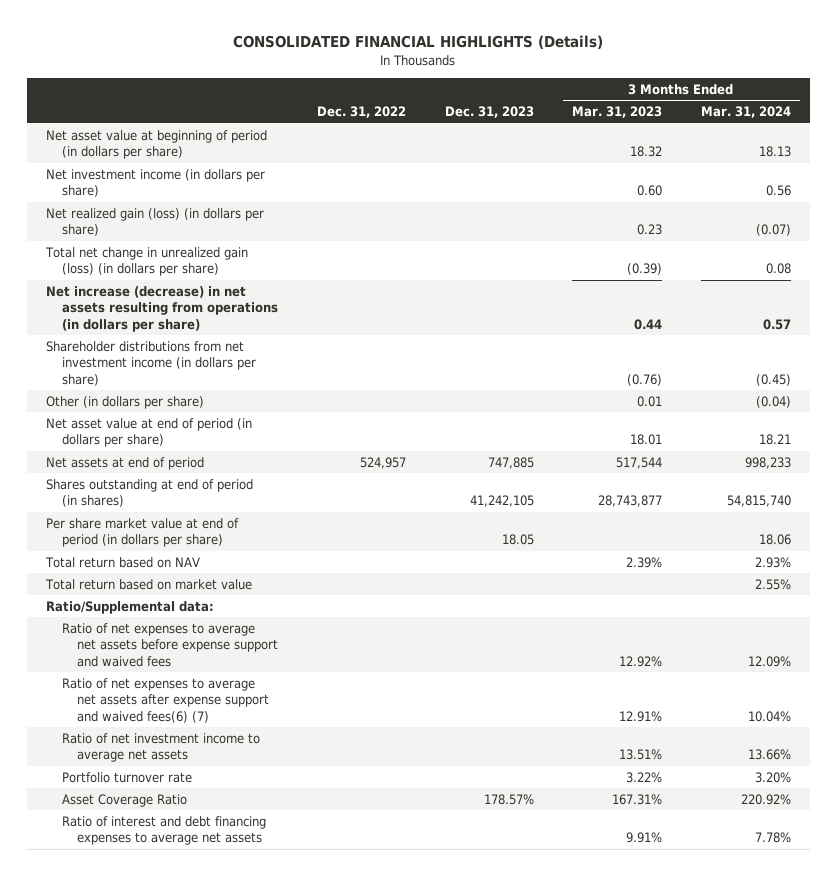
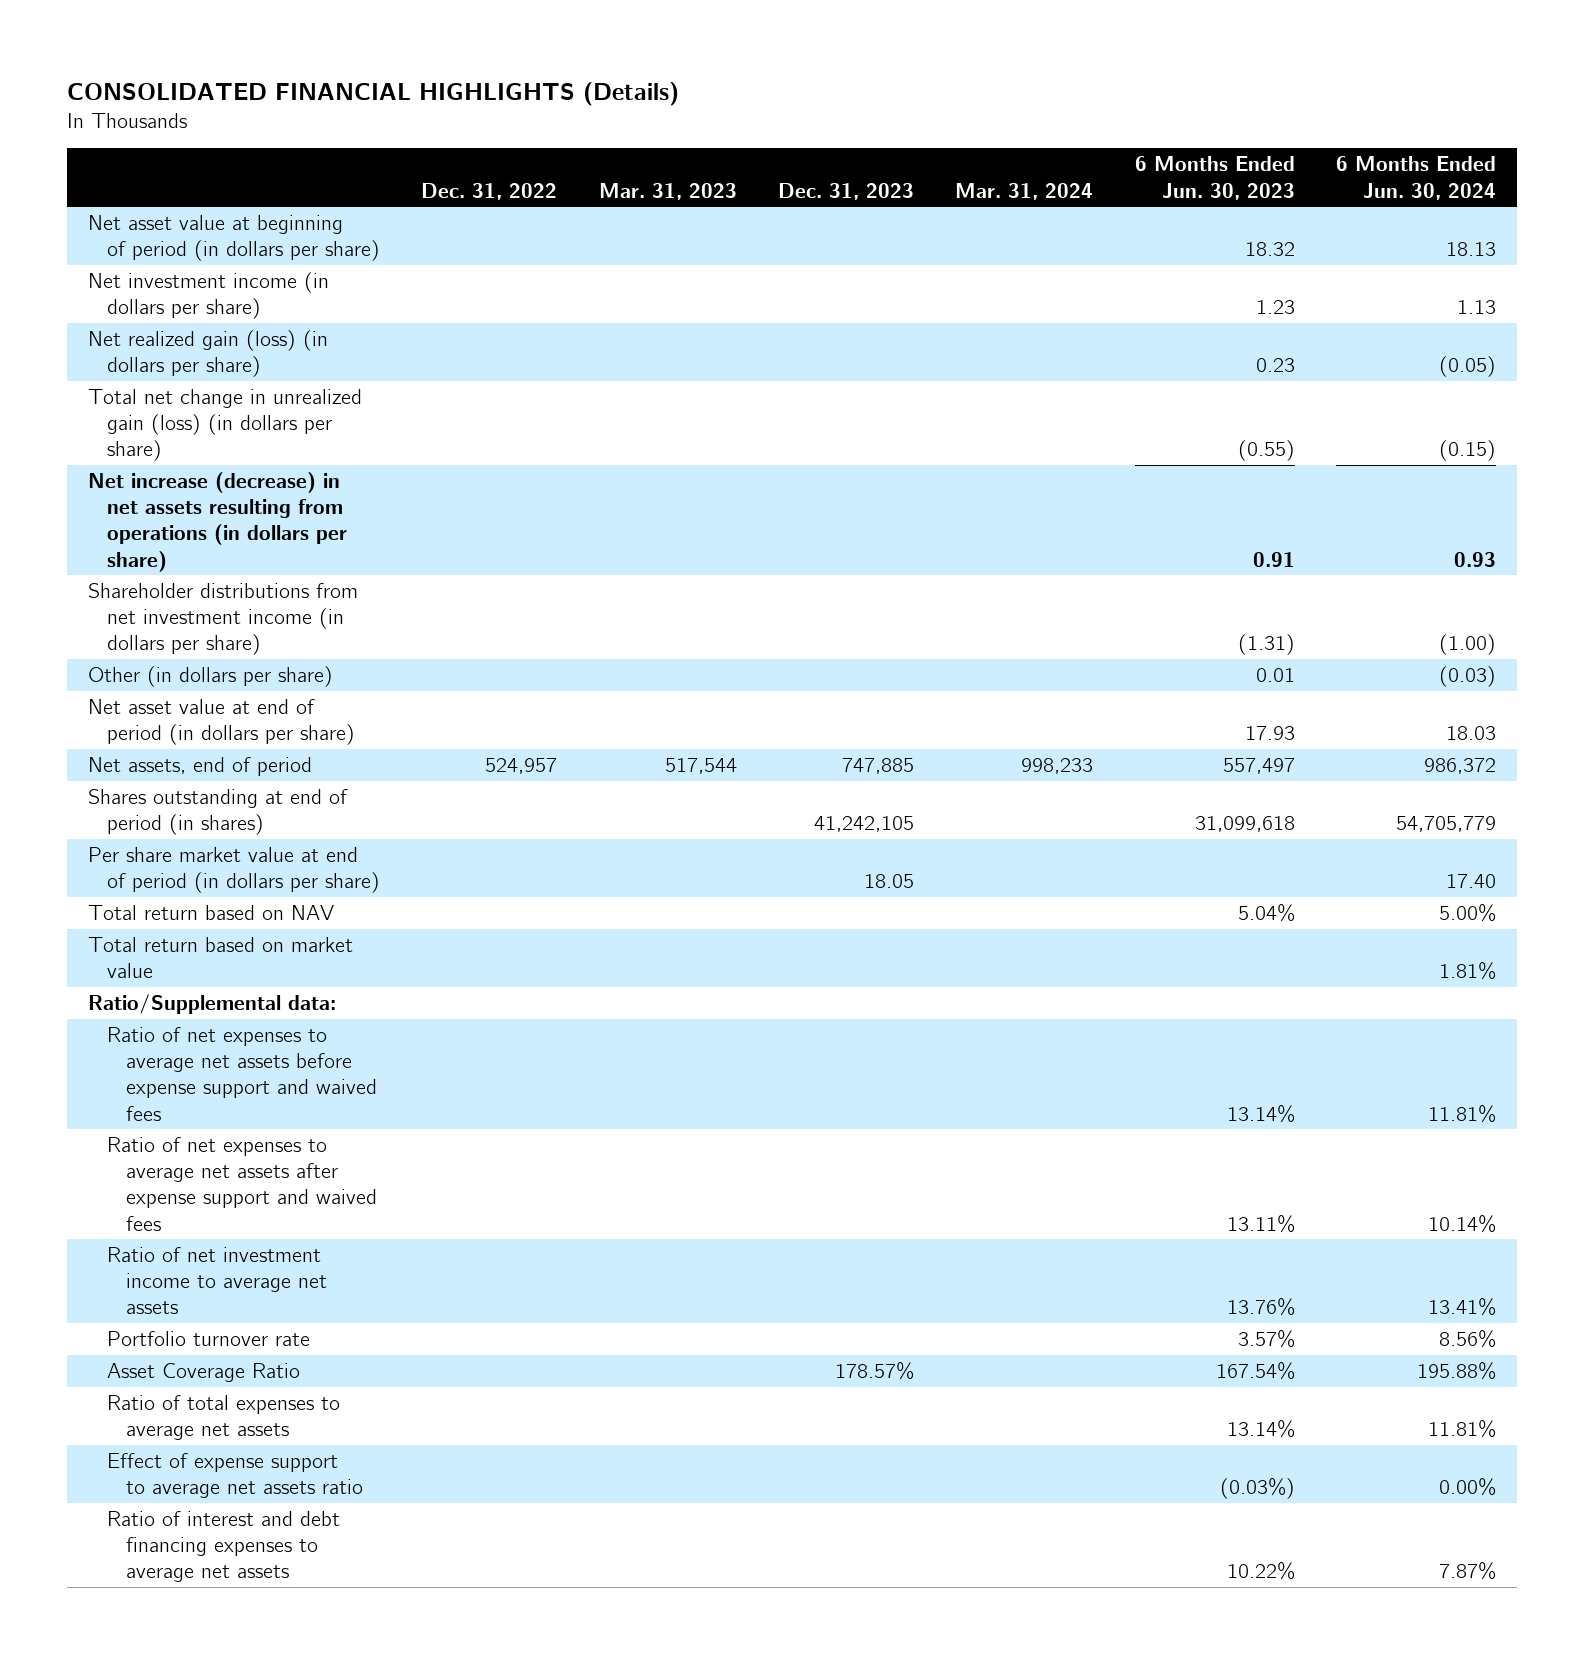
- | Dec. 31, 2022 | Dec. 31, 2023 | 3 Months Ended Mar. 31, 2023 | 3 Months Ended Mar. 31, 2024
+ | Dec. 31, 2022 | Mar. 31, 2023 | Dec. 31, 2023 | Mar. 31, 2024 | 6 Months Ended Jun. 30, 2023 | 6 Months Ended Jun. 30, 2024
- Net assets at end of period | 524,957 | 747,885 | 517,544 | 998,233
+ Net assets, end of period | 524,957 | 517,544 | 747,885 | 998,233 | 557,497 | 986,372
- Ratio of net expenses to average net assets after expense support and waived fees(6) (7) | | | 12.91% | 10.04%
+ Ratio of net expenses to average net assets after expense support and waived fees | | | | | 13.11% | 10.14%
+ Ratio of total expenses to average net assets | | | | | 13.14% | 11.81%
+ Effect of expense support to average net assets ratio | | | | | (0.03%) | 0.00%

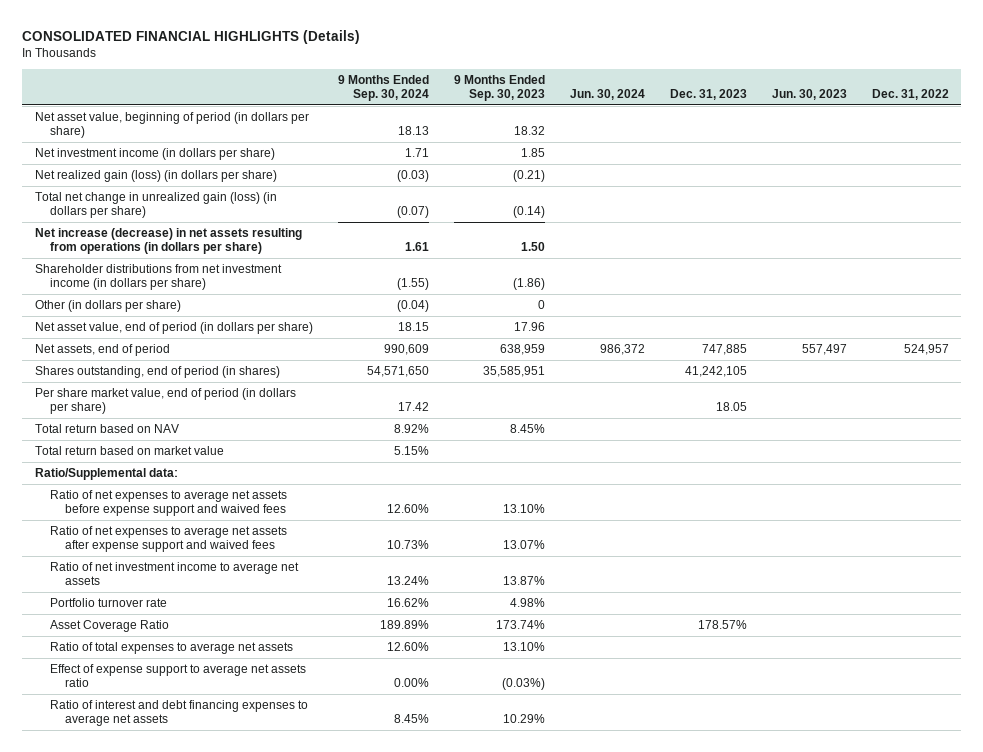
- | Dec. 31, 2022 | Mar. 31, 2023 | Dec. 31, 2023 | Mar. 31, 2024 | 6 Months Ended Jun. 30, 2023 | 6 Months Ended Jun. 30, 2024
+ | 9 Months Ended Sep. 30, 2024 | 9 Months Ended Sep. 30, 2023 | Jun. 30, 2024 | Dec. 31, 2023 | Jun. 30, 2023 | Dec. 31, 2022
- Net asset value at beginning of period (in dollars per share) | | | | | 18.32 | 18.13
+ Net asset value, beginning of period (in dollars per share) | 18.13 | 18.32 | | | |
- Net asset value at end of period (in dollars per share) | | | | | 17.93 | 18.03
+ Net asset value, end of period (in dollars per share) | 18.15 | 17.96 | | | |
- Shares outstanding at end of period (in shares) | | | 41,242,105 | | 31,099,618 | 54,705,779
- Per share market value at end of period (in dollars per share) | | | 18.05 | | | 17.40
+ Shares outstanding, end of period (in shares) | 54,571,650 | 35,585,951 | | 41,242,105 | |
+ Per share market value, end of period (in dollars per share) | 17.42 | | | 18.05 | |

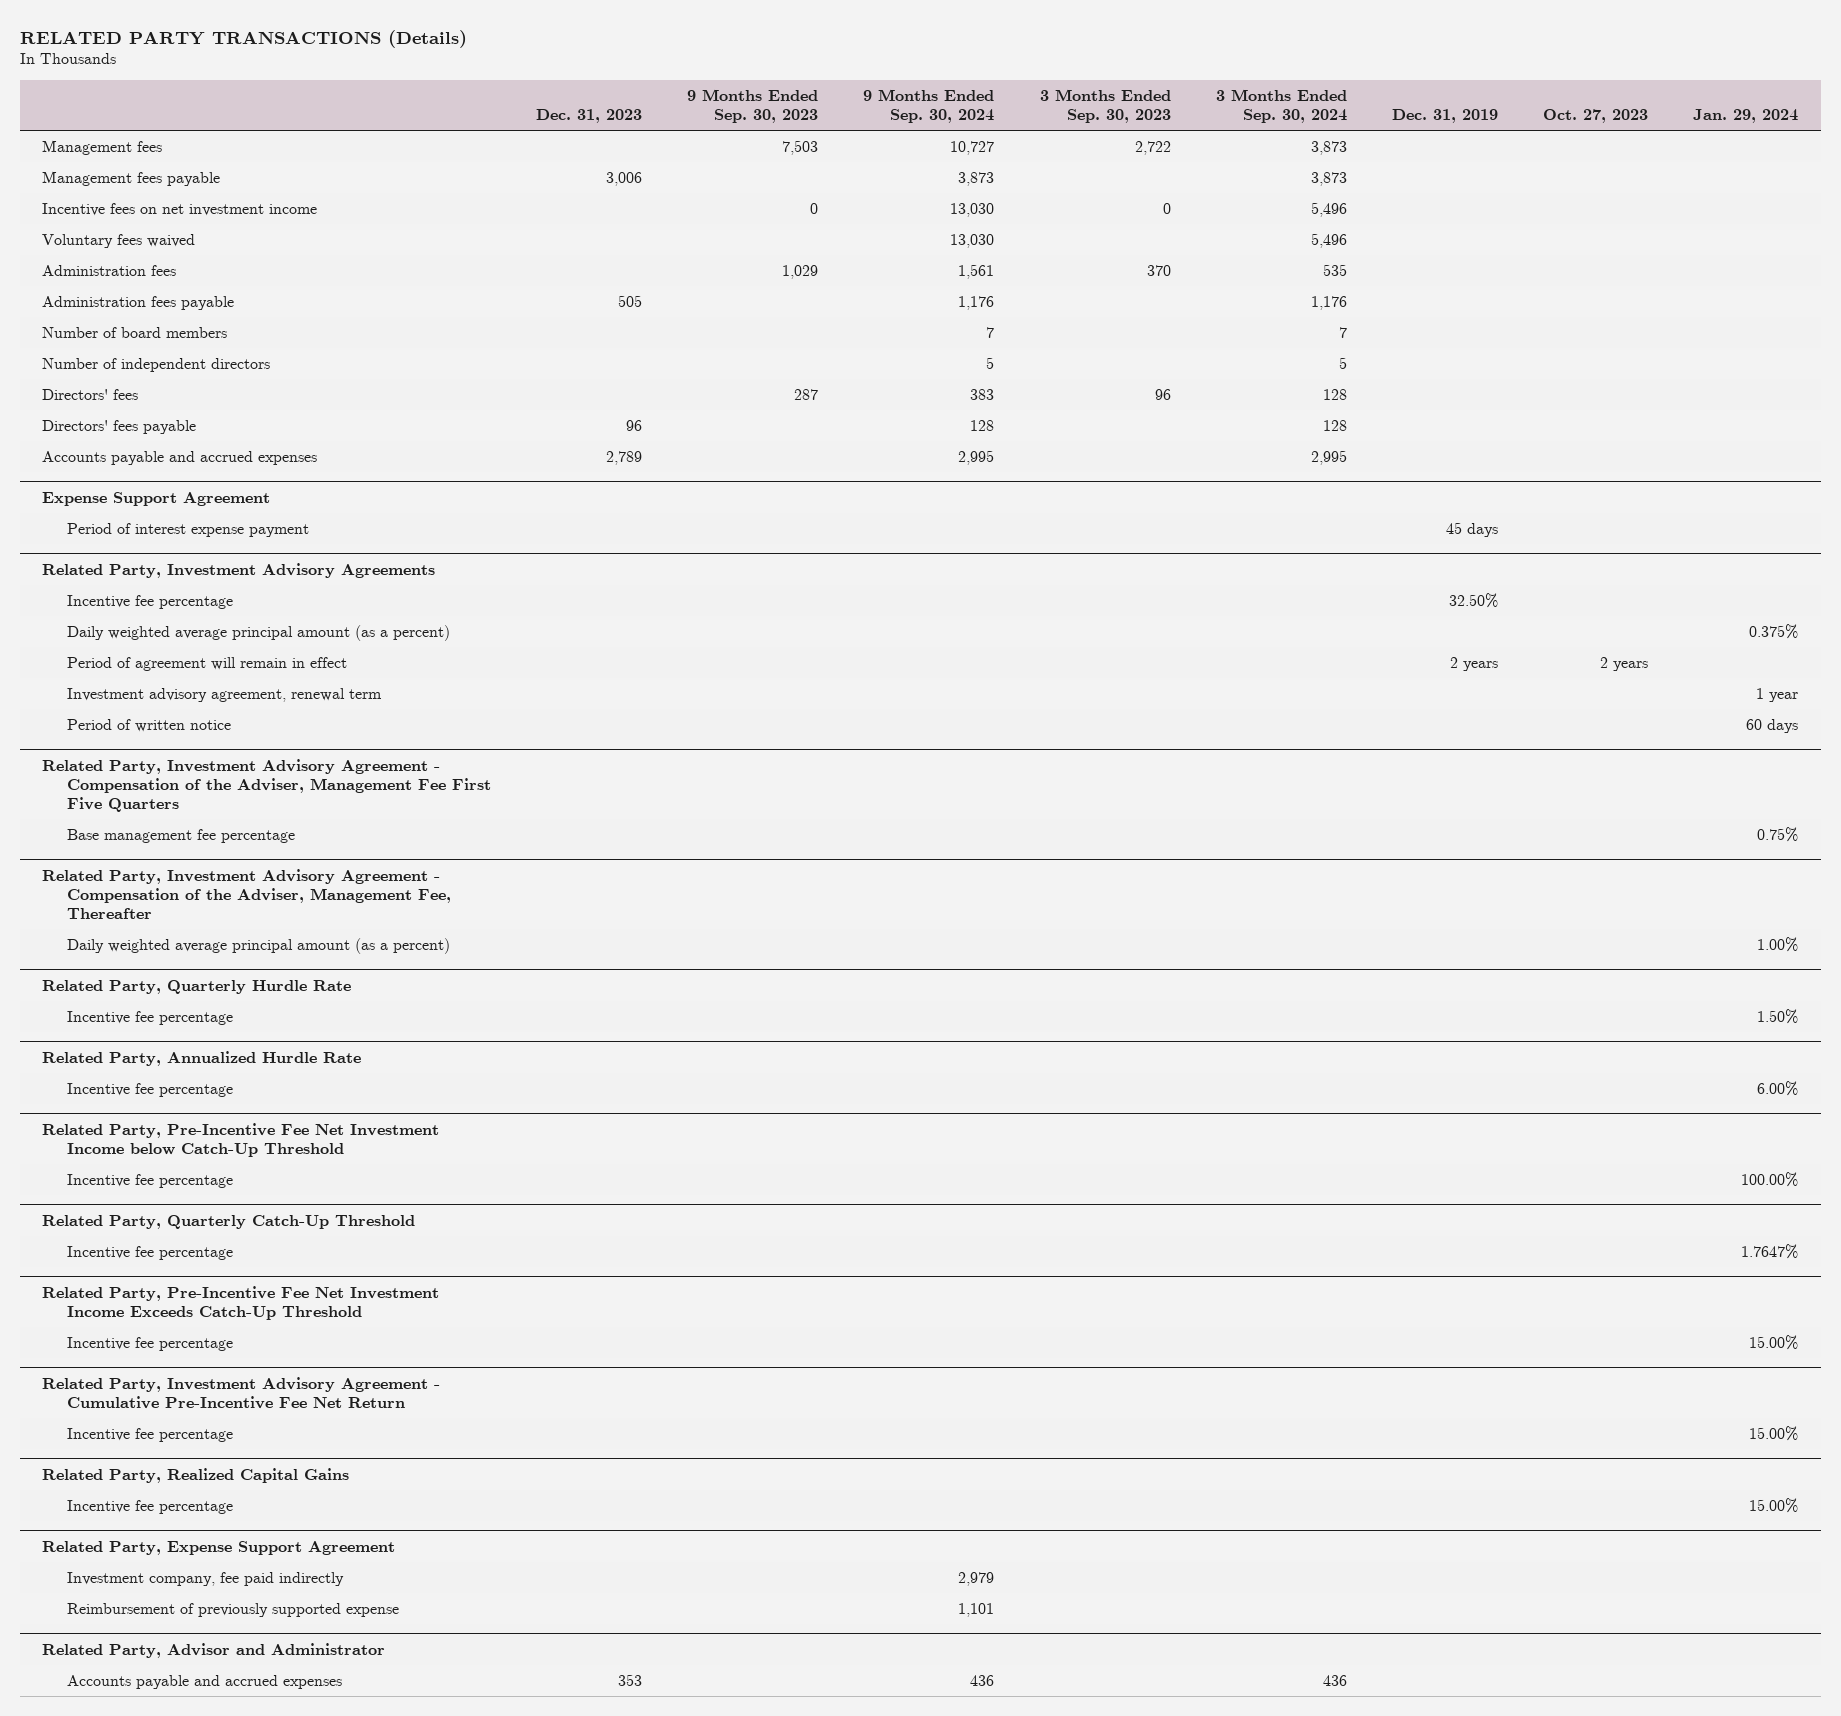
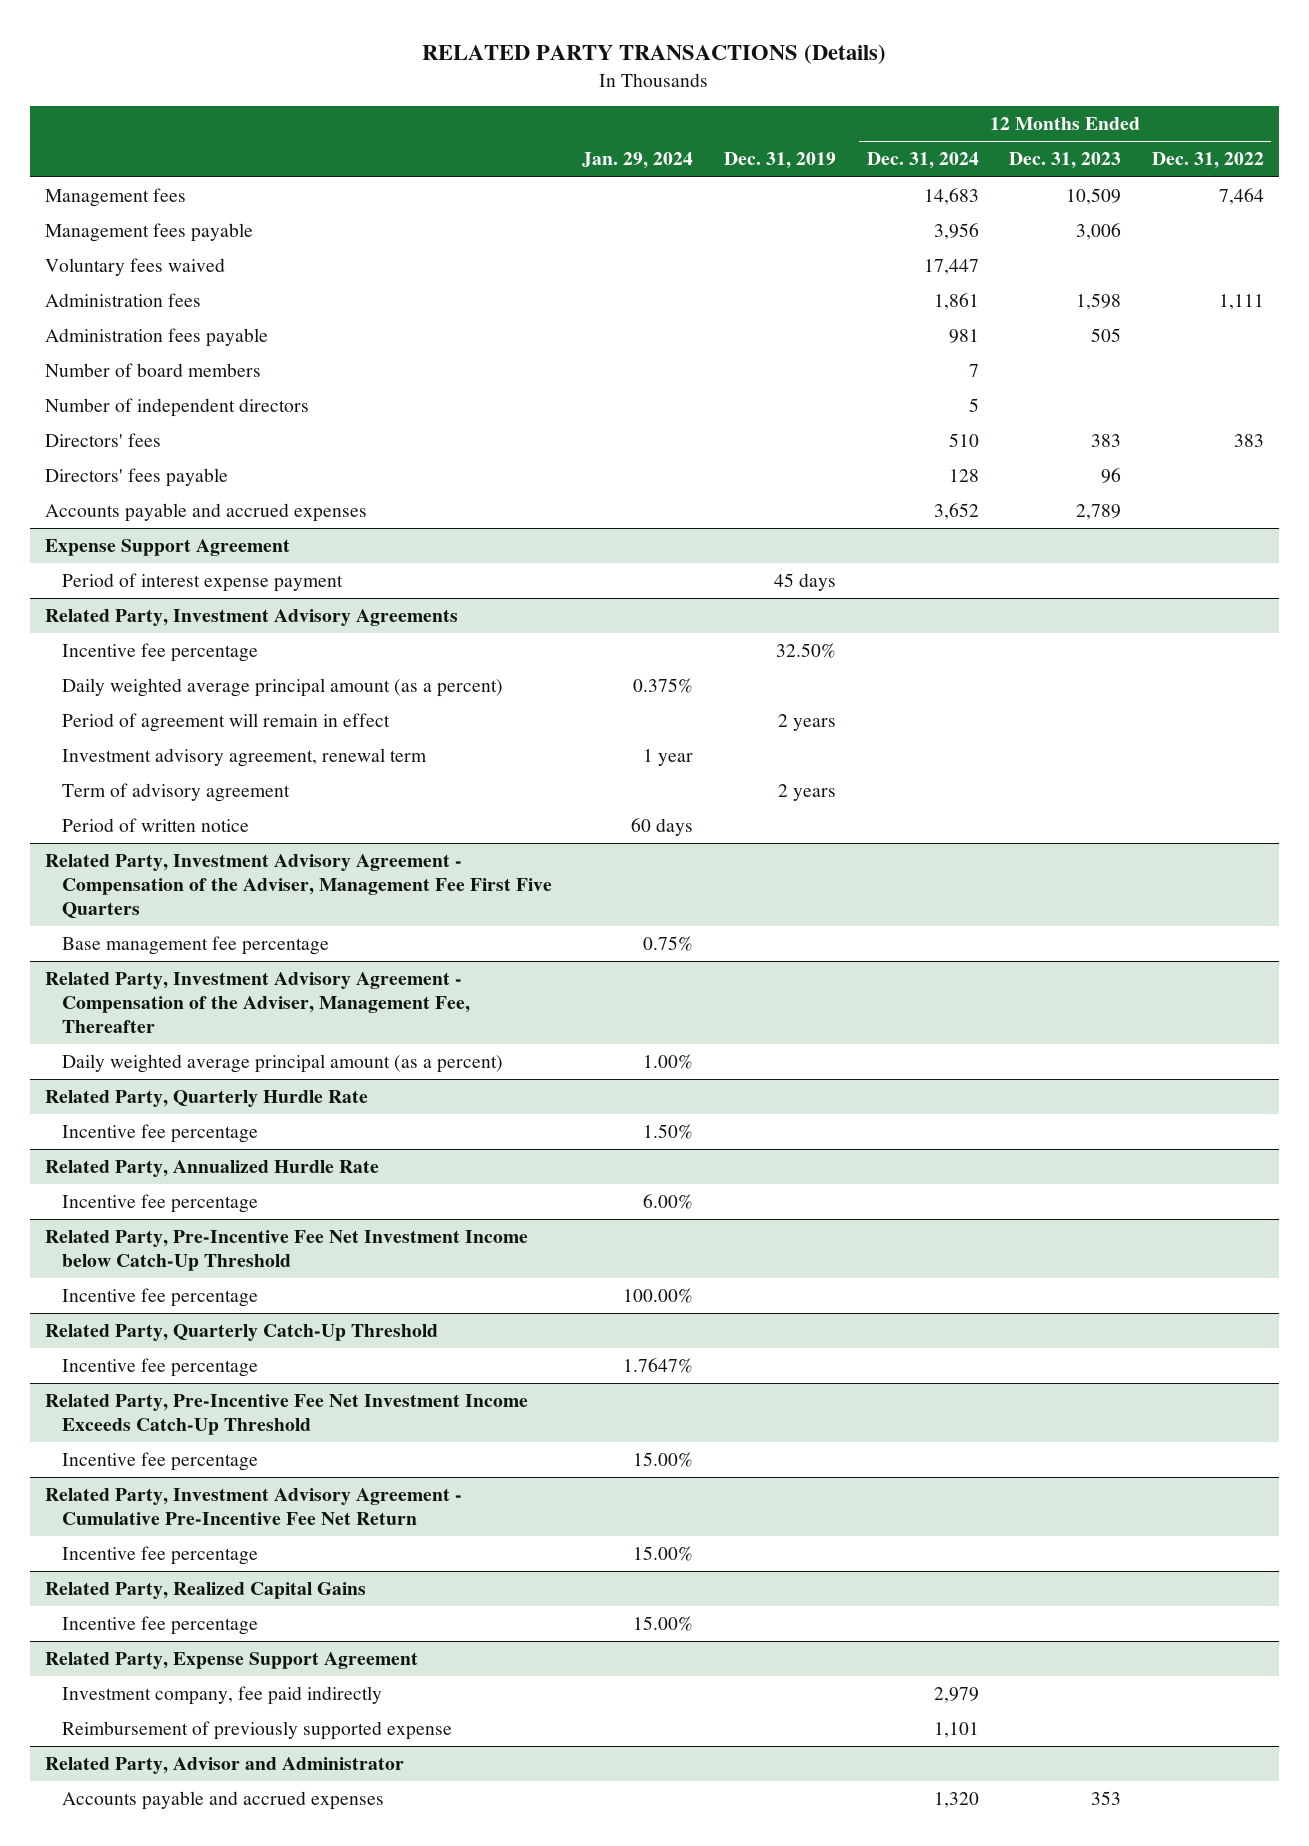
- | Dec. 31, 2023 | 9 Months Ended Sep. 30, 2023 | 9 Months Ended Sep. 30, 2024 | 3 Months Ended Sep. 30, 2023 | 3 Months Ended Sep. 30, 2024 | Dec. 31, 2019 | Oct. 27, 2023 | Jan. 29, 2024
+ | Jan. 29, 2024 | Dec. 31, 2019 | 12 Months Ended Dec. 31, 2024 | 12 Months Ended Dec. 31, 2023 | 12 Months Ended Dec. 31, 2022
- Incentive fees on net investment income | | 0 | 13,030 | 0 | 5,496 | | |
@ Related Party, Investment Advisory Agreements
+ Term of advisory agreement | | 2 years | | |

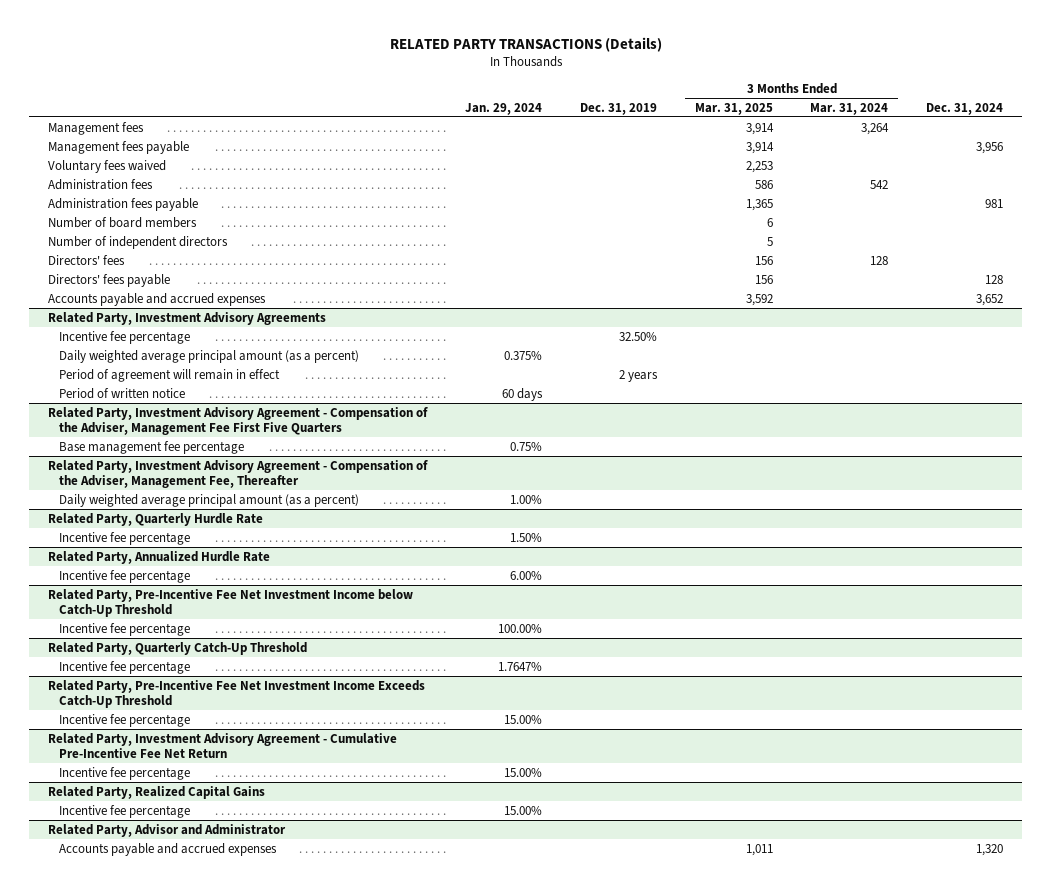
- | Jan. 29, 2024 | Dec. 31, 2019 | 12 Months Ended Dec. 31, 2024 | 12 Months Ended Dec. 31, 2023 | 12 Months Ended Dec. 31, 2022
+ | Jan. 29, 2024 | Dec. 31, 2019 | 3 Months Ended Mar. 31, 2025 | 3 Months Ended Mar. 31, 2024 | Dec. 31, 2024
- Expense Support Agreement
- Period of interest expense payment | | 45 days | | |
@ Related Party, Investment Advisory Agreements
- Investment advisory agreement, renewal term | 1 year | | | |
- Term of advisory agreement | | 2 years | | |
- Related Party, Expense Support Agreement
- Investment company, fee paid indirectly | | | 2,979 | |
- Reimbursement of previously supported expense | | | 1,101 | |

